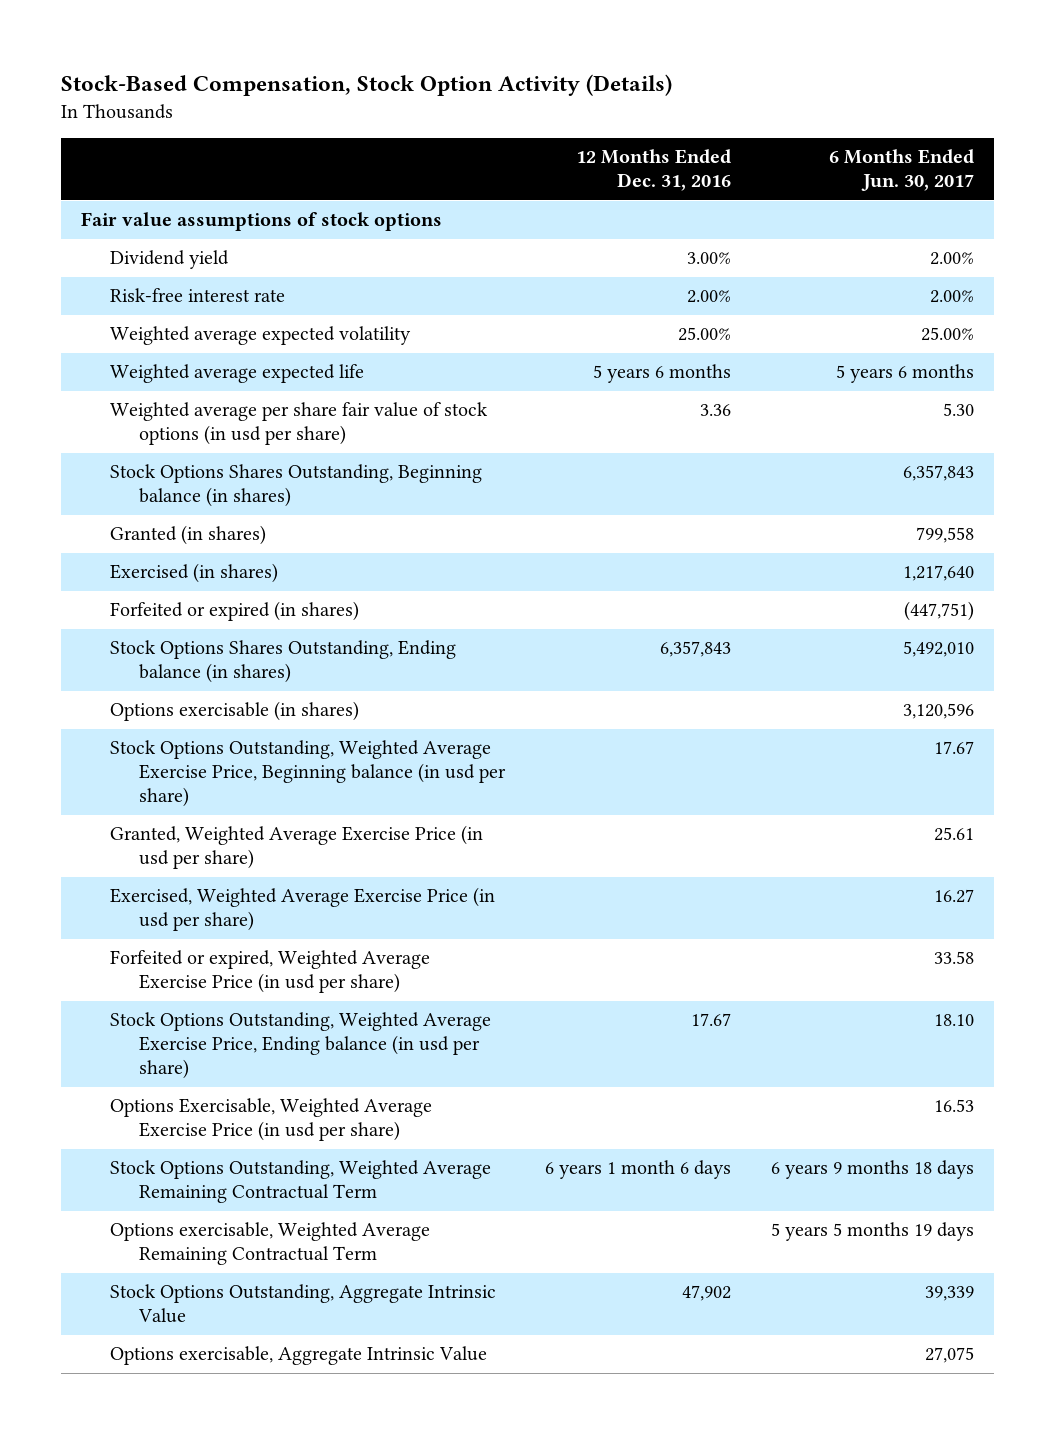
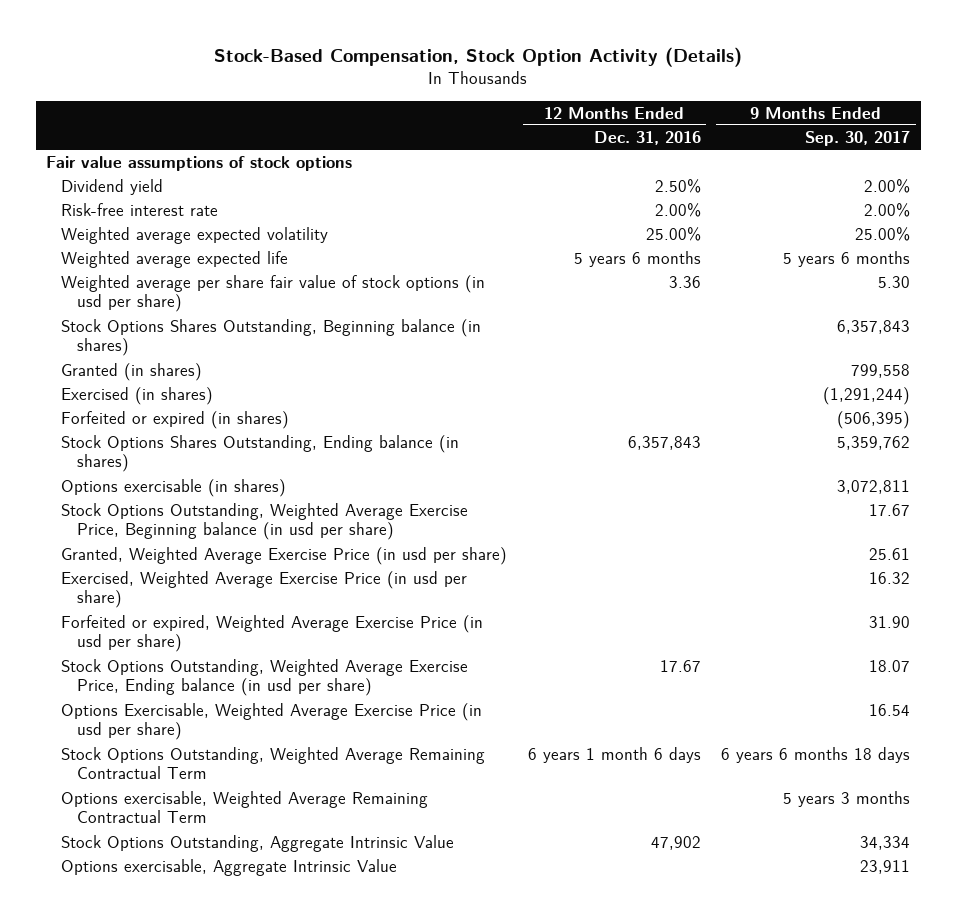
- | 12 Months Ended Dec. 31, 2016 | 6 Months Ended Jun. 30, 2017
+ | 12 Months Ended Dec. 31, 2016 | 9 Months Ended Sep. 30, 2017
- Dividend yield | 3.00% | 2.00%
+ Dividend yield | 2.50% | 2.00%

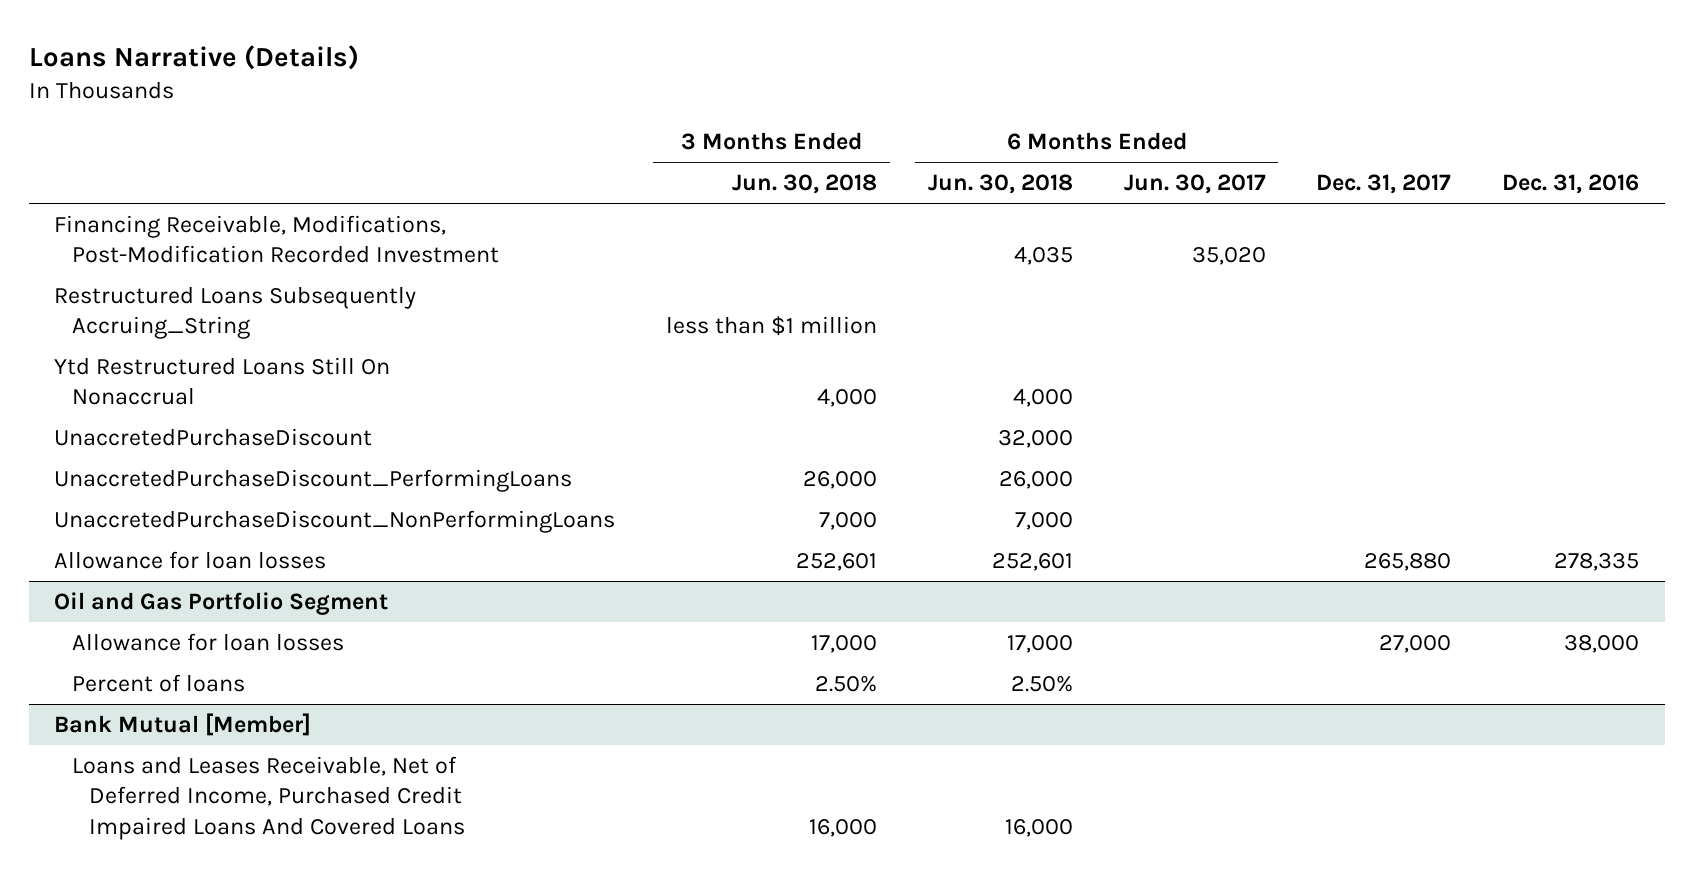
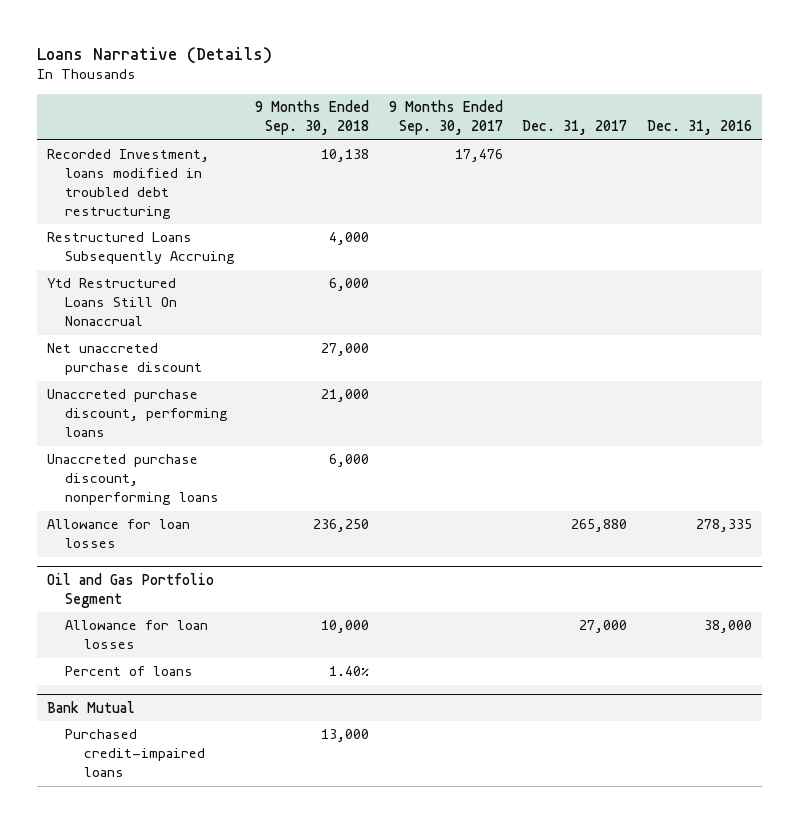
- | 3 Months Ended Jun. 30, 2018 | 6 Months Ended Jun. 30, 2018 | 6 Months Ended Jun. 30, 2017 | Dec. 31, 2017 | Dec. 31, 2016
+ | 9 Months Ended Sep. 30, 2018 | 9 Months Ended Sep. 30, 2017 | Dec. 31, 2017 | Dec. 31, 2016
- Financing Receivable, Modifications, Post-Modification Recorded Investment | | 4,035 | 35,020 | |
- Restructured Loans Subsequently Accruing_String | less than $1 million | | | |
+ Recorded Investment, loans modified in troubled debt restructuring | 10,138 | 17,476 | |
+ Restructured Loans Subsequently Accruing | 4,000 | | |
- UnaccretedPurchaseDiscount | | 32,000 | | |
- UnaccretedPurchaseDiscount_PerformingLoans | 26,000 | 26,000 | | |
- UnaccretedPurchaseDiscount_NonPerformingLoans | 7,000 | 7,000 | | |
+ Net unaccreted purchase discount | 27,000 | | |
+ Unaccreted purchase discount, performing loans | 21,000 | | |
+ Unaccreted purchase discount, nonperforming loans | 6,000 | | |
- Bank Mutual [Member]
- Loans and Leases Receivable, Net of Deferred Income, Purchased Credit Impaired Loans And Covered Loans | 16,000 | 16,000 | | |
+ Bank Mutual
+ Purchased credit-impaired loans | 13,000 | | |

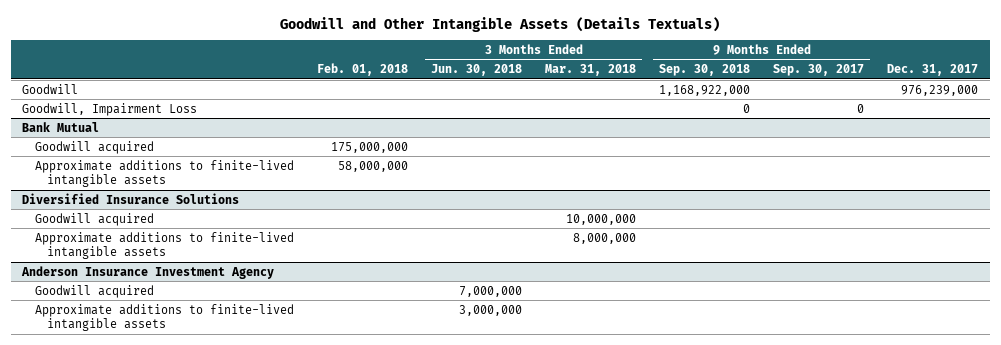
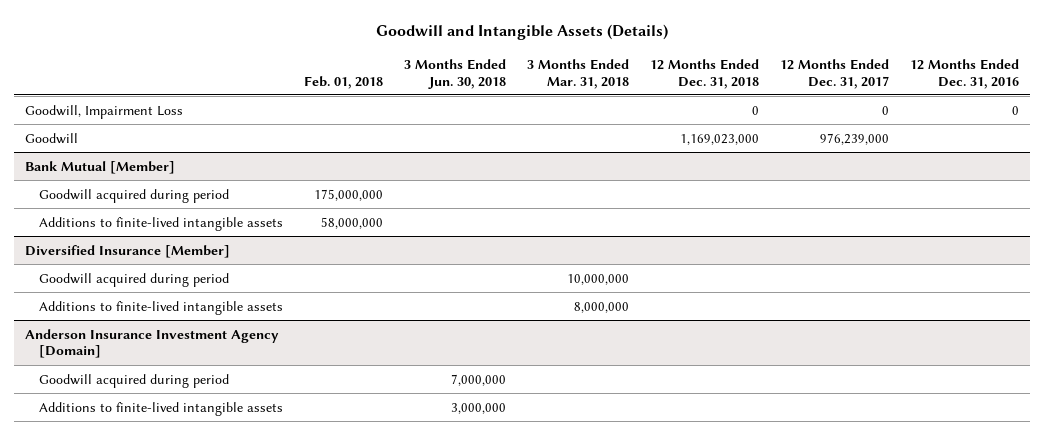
- Goodwill and Other Intangible Assets (Details Textuals)
+ Goodwill and Intangible Assets (Details)
- | Feb. 01, 2018 | 3 Months Ended Jun. 30, 2018 | 3 Months Ended Mar. 31, 2018 | 9 Months Ended Sep. 30, 2018 | 9 Months Ended Sep. 30, 2017 | Dec. 31, 2017
+ | Feb. 01, 2018 | 3 Months Ended Jun. 30, 2018 | 3 Months Ended Mar. 31, 2018 | 12 Months Ended Dec. 31, 2018 | 12 Months Ended Dec. 31, 2017 | 12 Months Ended Dec. 31, 2016
- Bank Mutual
- Goodwill acquired | 175,000,000 | | | | |
- Approximate additions to finite-lived intangible assets | 58,000,000 | | | | |
- Diversified Insurance Solutions
- Goodwill acquired | | | 10,000,000 | | |
- Approximate additions to finite-lived intangible assets | | | 8,000,000 | | |
- Anderson Insurance Investment Agency
- Goodwill acquired | | 7,000,000 | | | |
- Approximate additions to finite-lived intangible assets | | 3,000,000 | | | |
moved down: Goodwill | | | | 1,169,023,000 | 976,239,000 |
+ Bank Mutual [Member]
+ Goodwill acquired during period | 175,000,000 | | | | |
+ Additions to finite-lived intangible assets | 58,000,000 | | | | |
+ Diversified Insurance [Member]
+ Goodwill acquired during period | | | 10,000,000 | | |
+ Additions to finite-lived intangible assets | | | 8,000,000 | | |
+ Anderson Insurance Investment Agency [Domain]
+ Goodwill acquired during period | | 7,000,000 | | | |
+ Additions to finite-lived intangible assets | | 3,000,000 | | | |

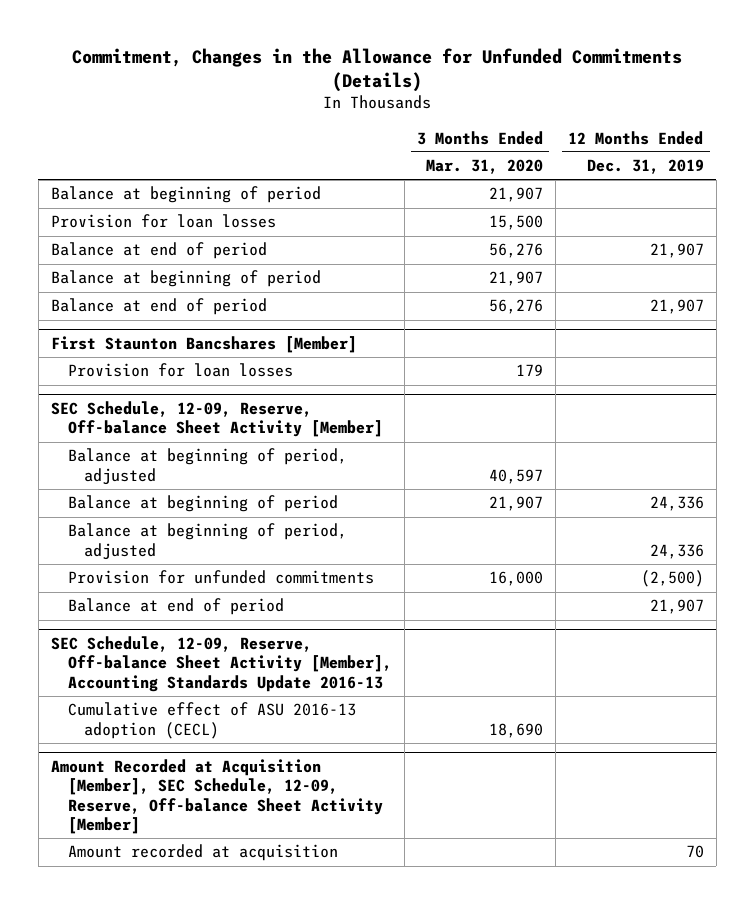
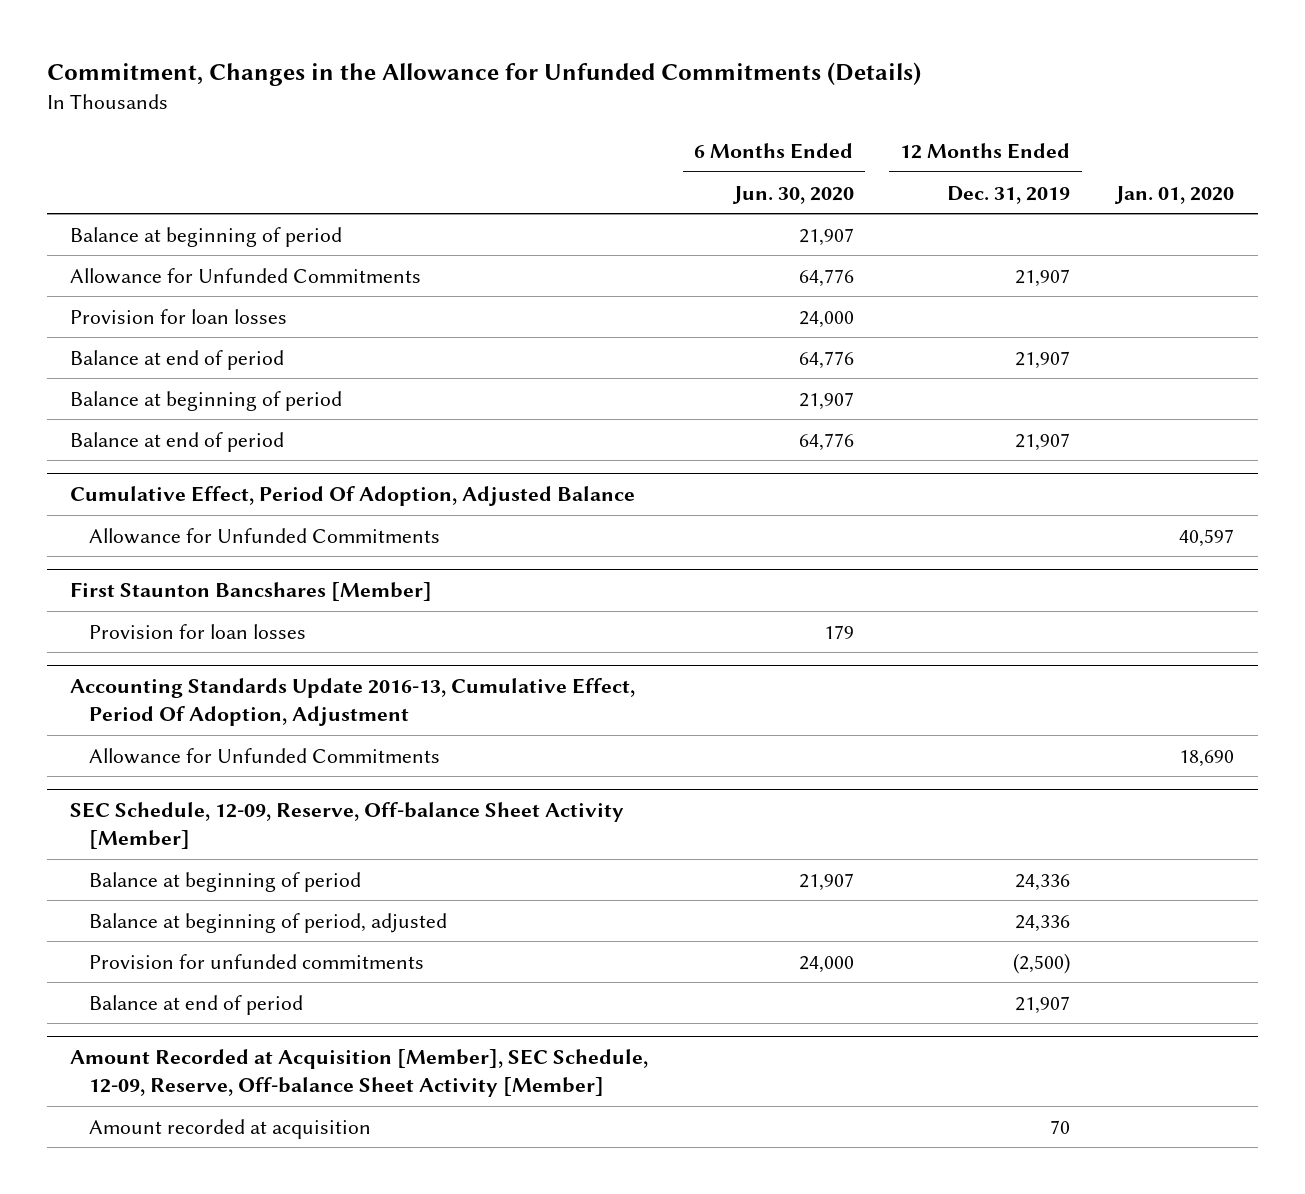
- | 3 Months Ended Mar. 31, 2020 | 12 Months Ended Dec. 31, 2019
+ | 6 Months Ended Jun. 30, 2020 | 12 Months Ended Dec. 31, 2019 | Jan. 01, 2020
+ Allowance for Unfunded Commitments | 64,776 | 21,907 |
+ Cumulative Effect, Period Of Adoption, Adjusted Balance
+ Allowance for Unfunded Commitments | | | 40,597
+ Accounting Standards Update 2016-13, Cumulative Effect, Period Of Adoption, Adjustment
+ Allowance for Unfunded Commitments | | | 18,690
@ SEC Schedule, 12-09, Reserve, Off-balance Sheet Activity [Member]
- Balance at beginning of period, adjusted | 40,597 |
- SEC Schedule, 12-09, Reserve, Off-balance Sheet Activity [Member], Accounting Standards Update 2016-13
- Cumulative effect of ASU 2016-13 adoption (CECL) | 18,690 |

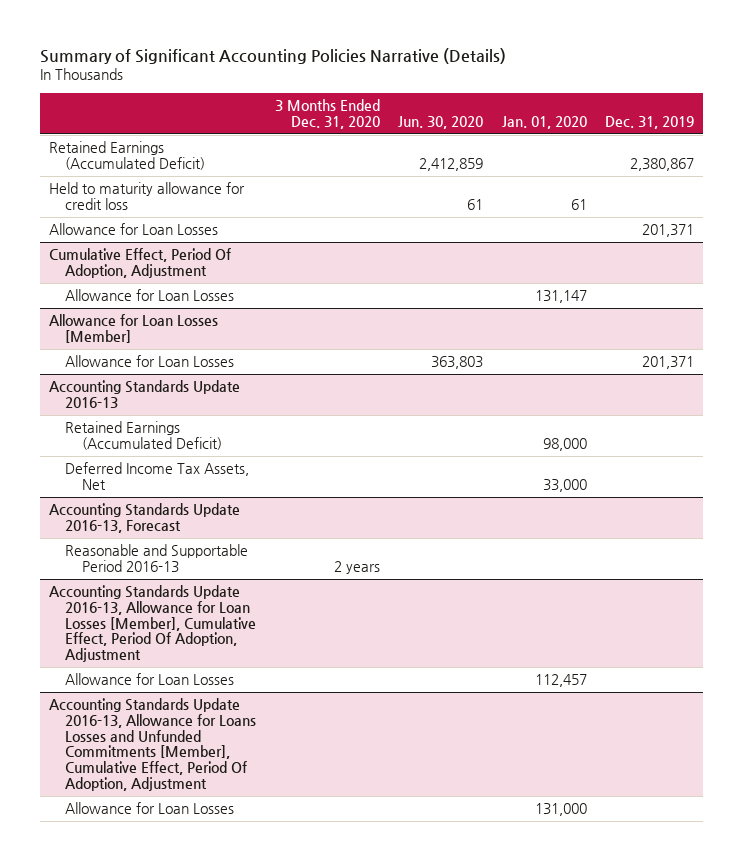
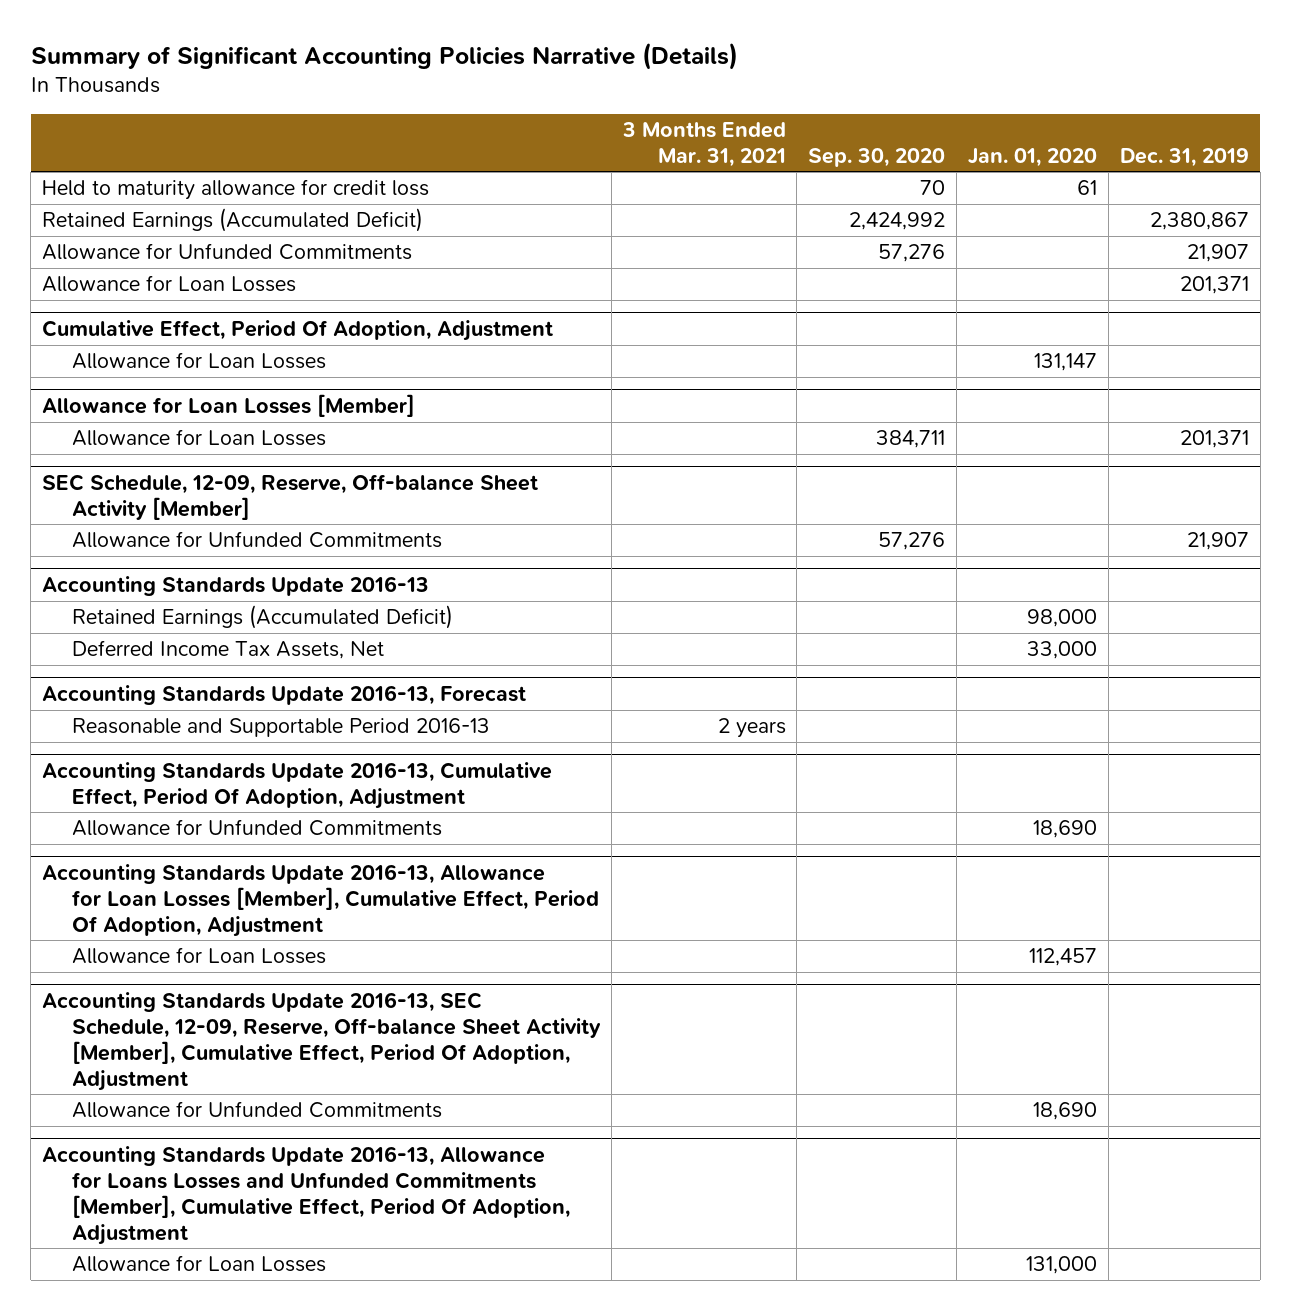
- | 3 Months Ended Dec. 31, 2020 | Jun. 30, 2020 | Jan. 01, 2020 | Dec. 31, 2019
+ | 3 Months Ended Mar. 31, 2021 | Sep. 30, 2020 | Jan. 01, 2020 | Dec. 31, 2019
moved down: Retained Earnings (Accumulated Deficit) | | 2,424,992 | | 2,380,867
+ Allowance for Unfunded Commitments | | 57,276 | | 21,907
+ SEC Schedule, 12-09, Reserve, Off-balance Sheet Activity [Member]
+ Allowance for Unfunded Commitments | | 57,276 | | 21,907
+ Accounting Standards Update 2016-13, Cumulative Effect, Period Of Adoption, Adjustment
+ Allowance for Unfunded Commitments | | | 18,690 |
+ Accounting Standards Update 2016-13, SEC Schedule, 12-09, Reserve, Off-balance Sheet Activity [Member], Cumulative Effect, Period Of Adoption, Adjustment
+ Allowance for Unfunded Commitments | | | 18,690 |

